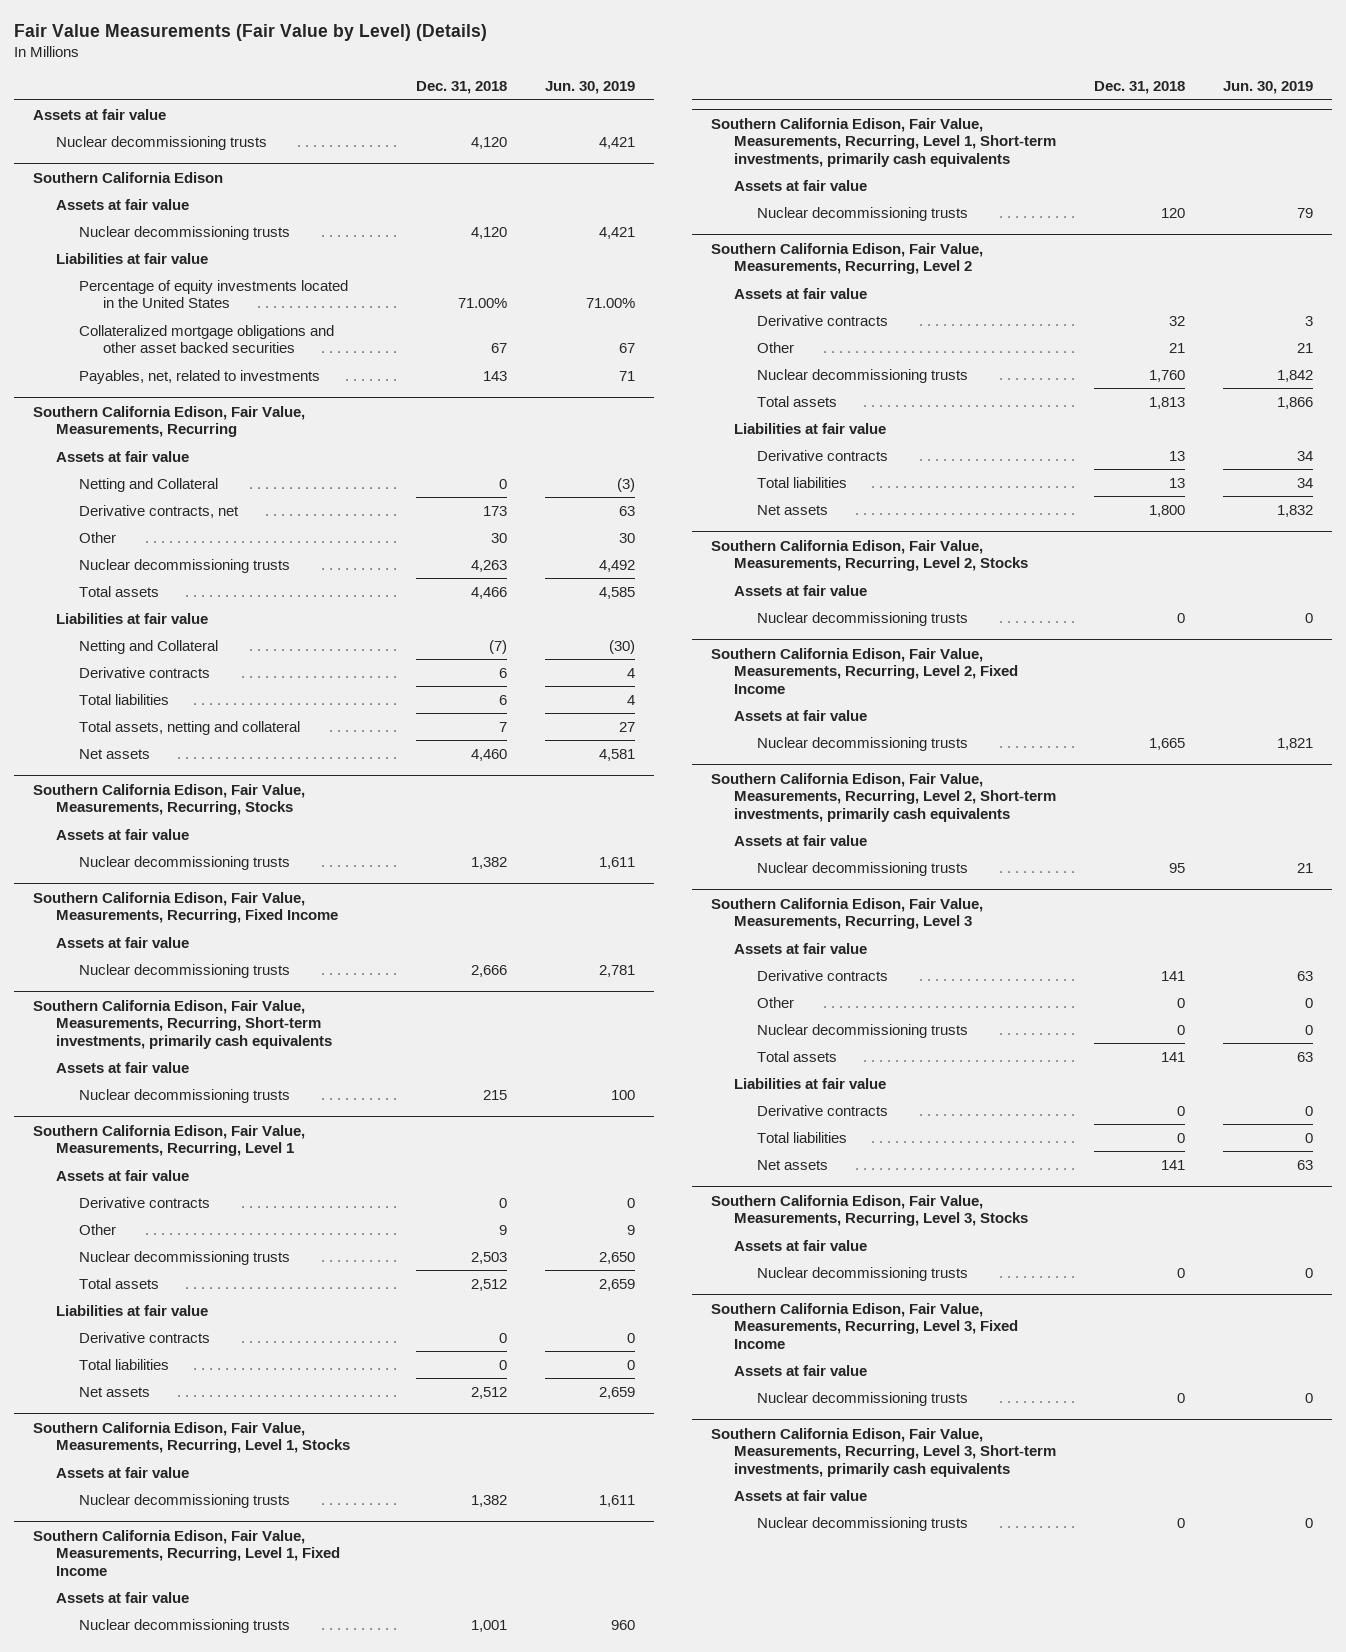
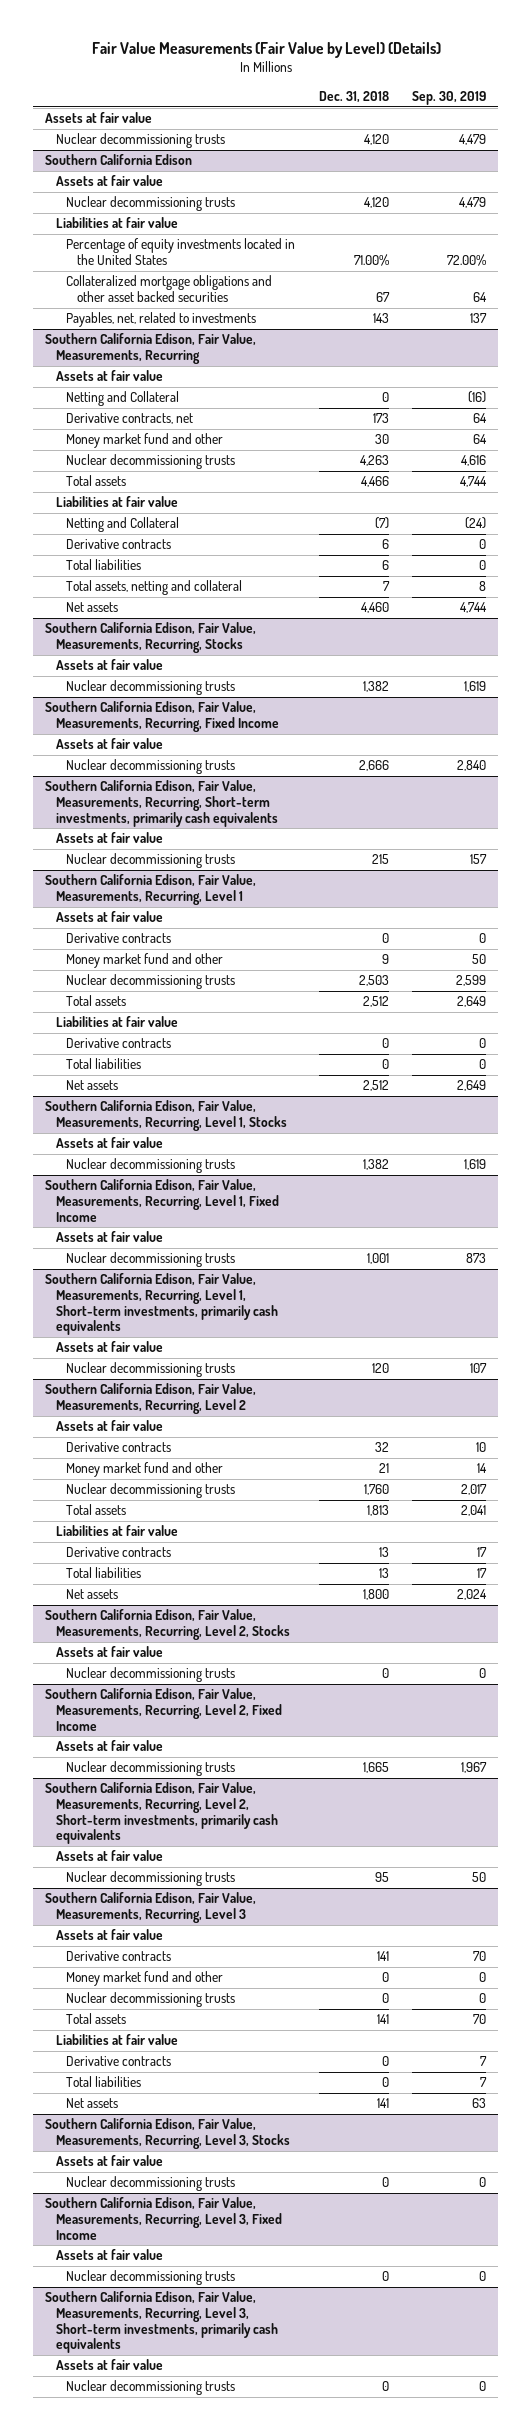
- | Dec. 31, 2018 | Jun. 30, 2019
+ | Dec. 31, 2018 | Sep. 30, 2019
@ Southern California Edison, Fair Value, Measurements, Recurring
- Other | 30 | 30
+ Money market fund and other | 30 | 64
@ Southern California Edison, Fair Value, Measurements, Recurring, Level 1
- Other | 9 | 9
+ Money market fund and other | 9 | 50
@ Southern California Edison, Fair Value, Measurements, Recurring, Level 2
- Other | 21 | 21
+ Money market fund and other | 21 | 14
@ Southern California Edison, Fair Value, Measurements, Recurring, Level 3
- Other | 0 | 0
+ Money market fund and other | 0 | 0

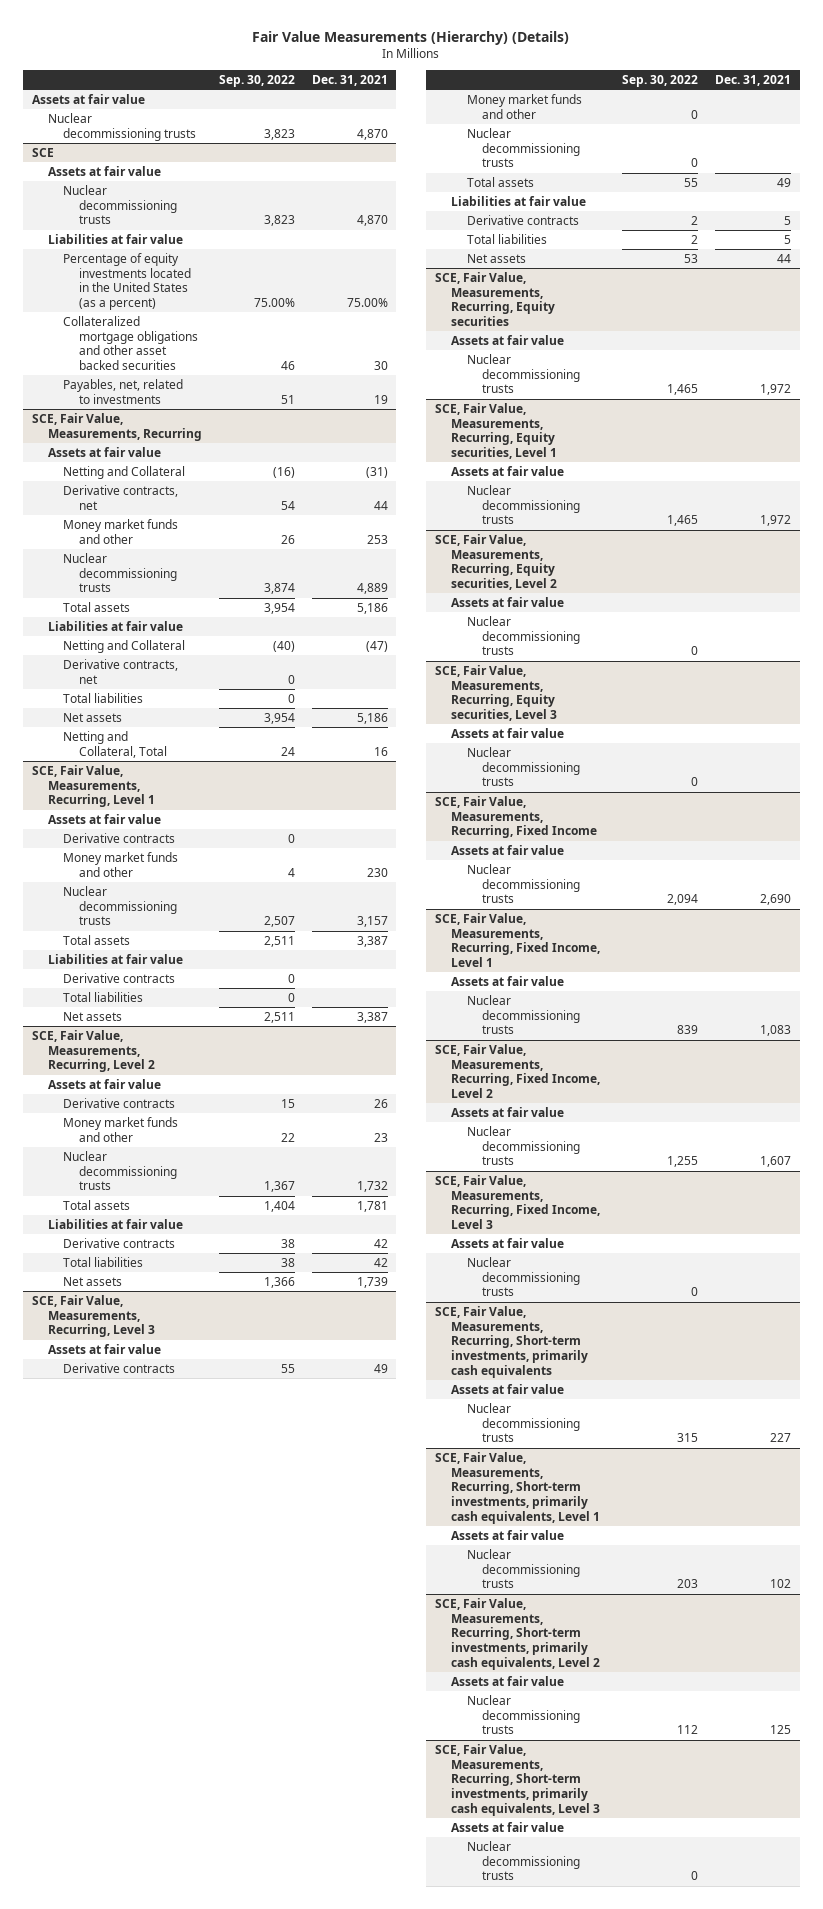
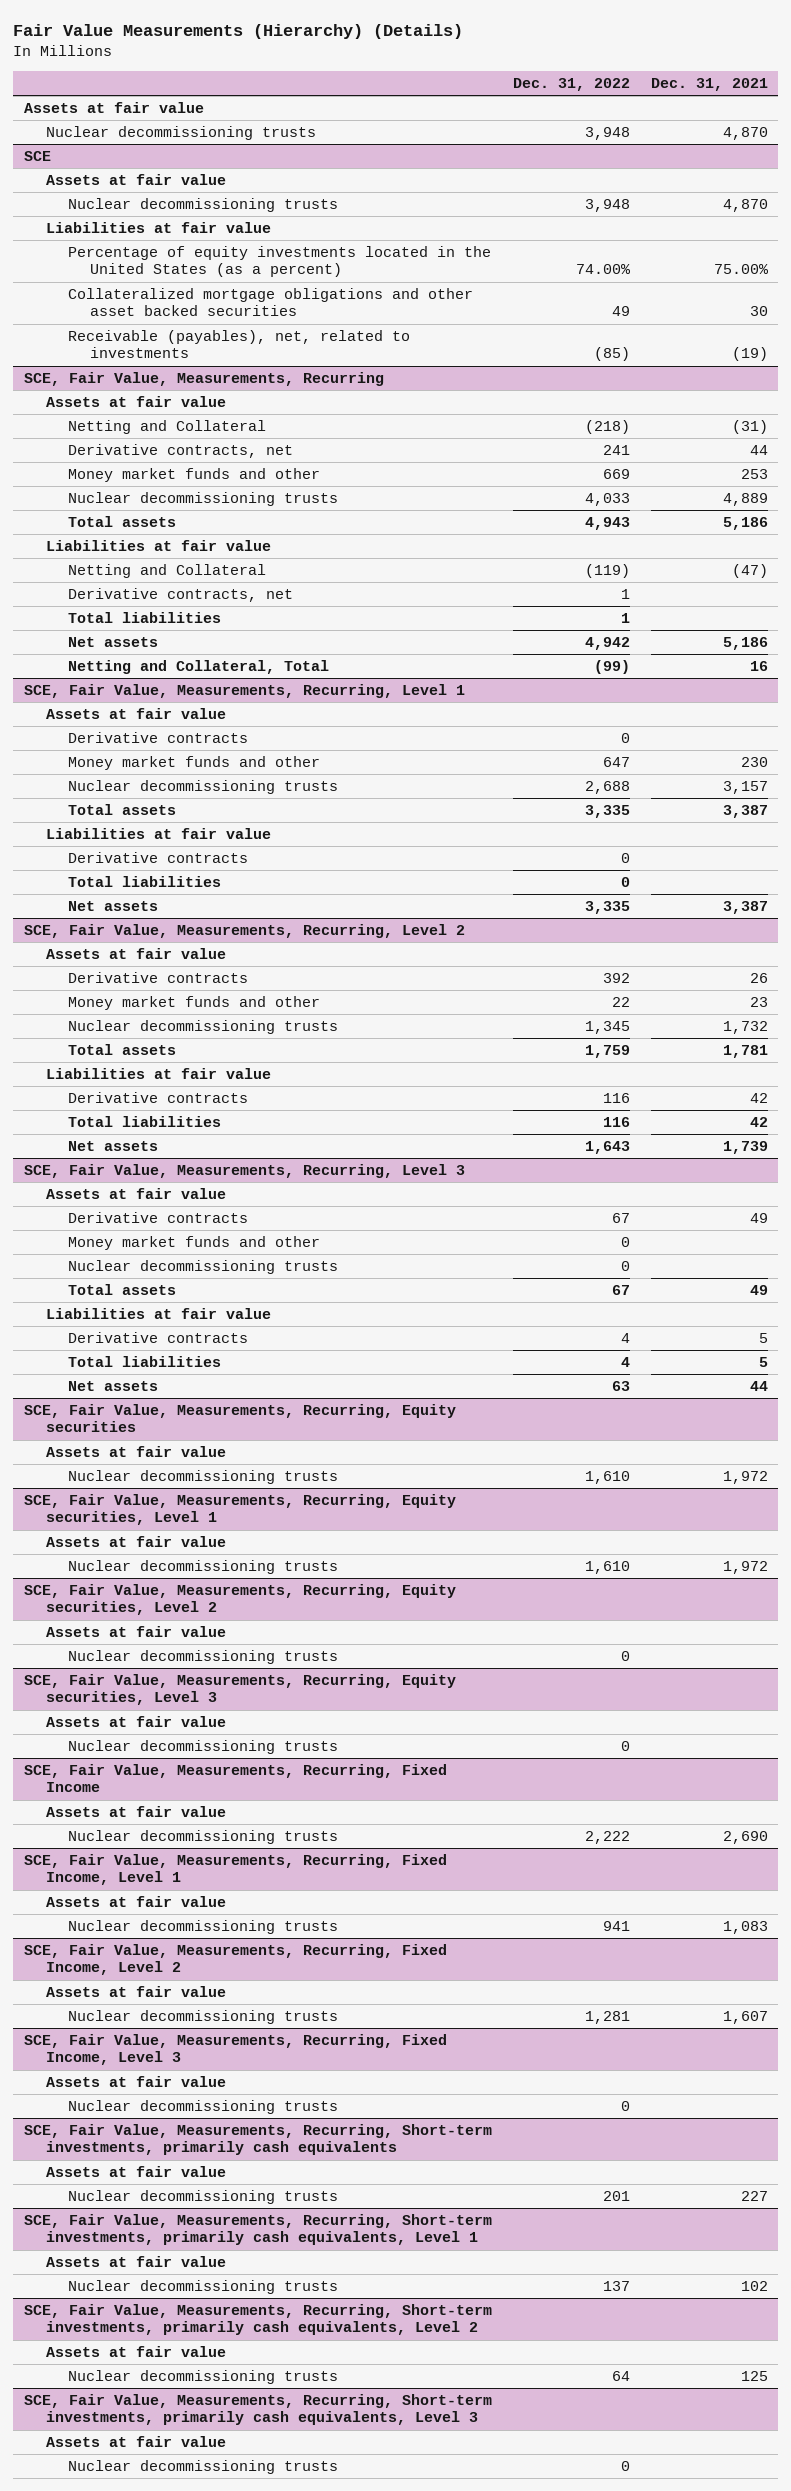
- | Sep. 30, 2022 | Dec. 31, 2021
+ | Dec. 31, 2022 | Dec. 31, 2021
@ SCE
- Payables, net, related to investments | 51 | 19
+ Receivable (payables), net, related to investments | (85) | (19)

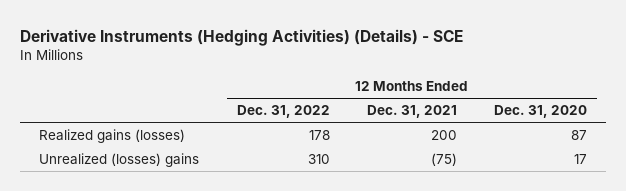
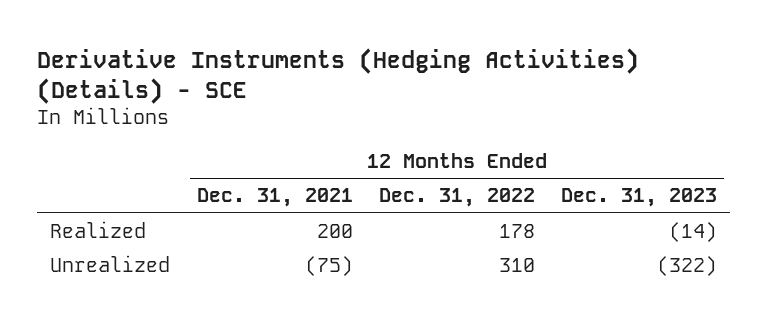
- | 12 Months Ended Dec. 31, 2022 | 12 Months Ended Dec. 31, 2021 | 12 Months Ended Dec. 31, 2020
+ | 12 Months Ended Dec. 31, 2021 | 12 Months Ended Dec. 31, 2022 | 12 Months Ended Dec. 31, 2023
- Realized gains (losses) | 178 | 200 | 87
- Unrealized (losses) gains | 310 | (75) | 17
+ Realized | 200 | 178 | (14)
+ Unrealized | (75) | 310 | (322)

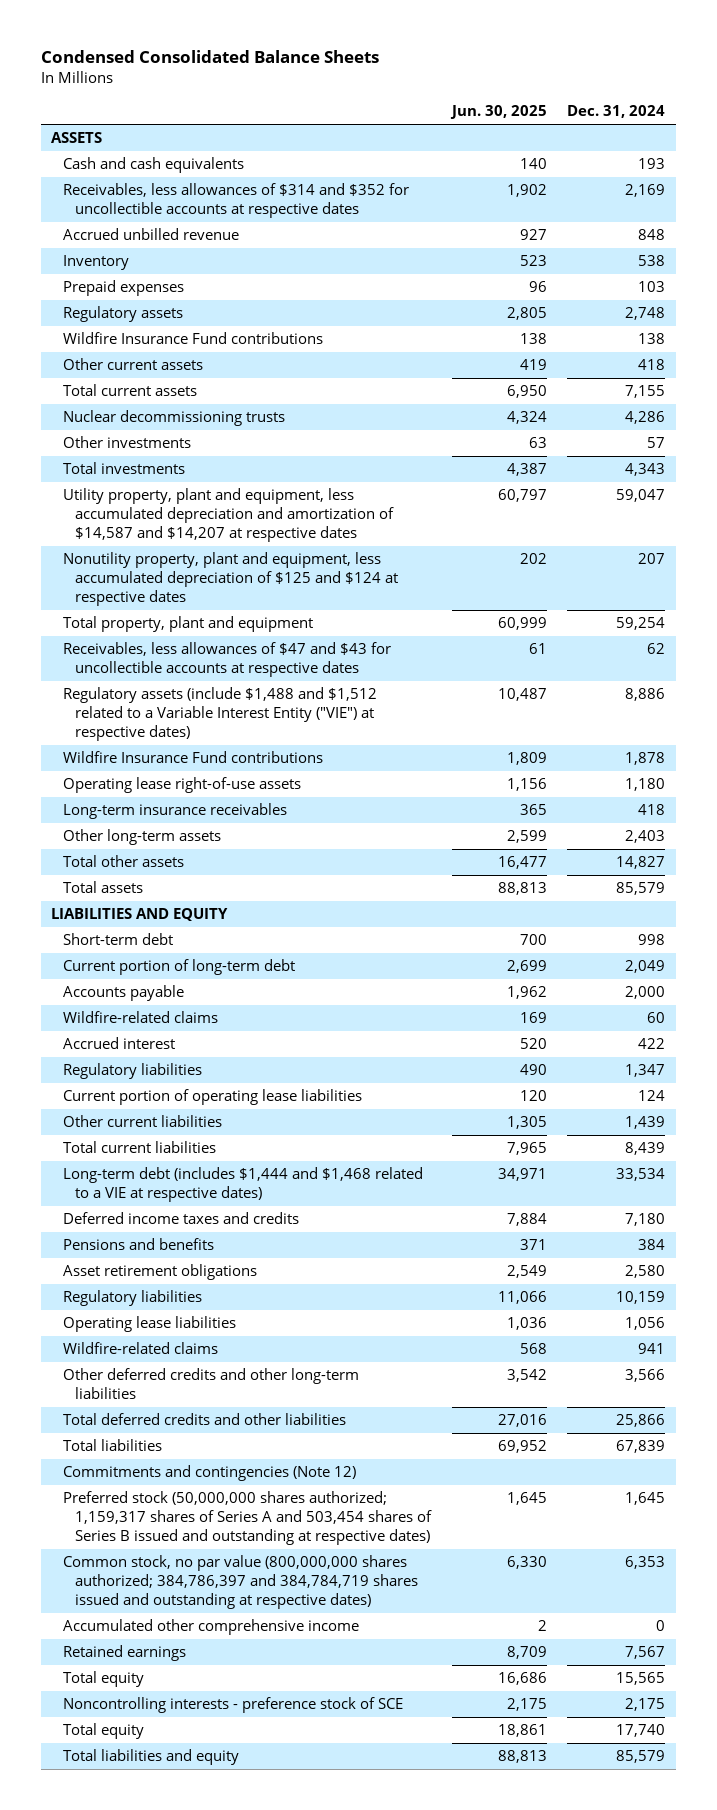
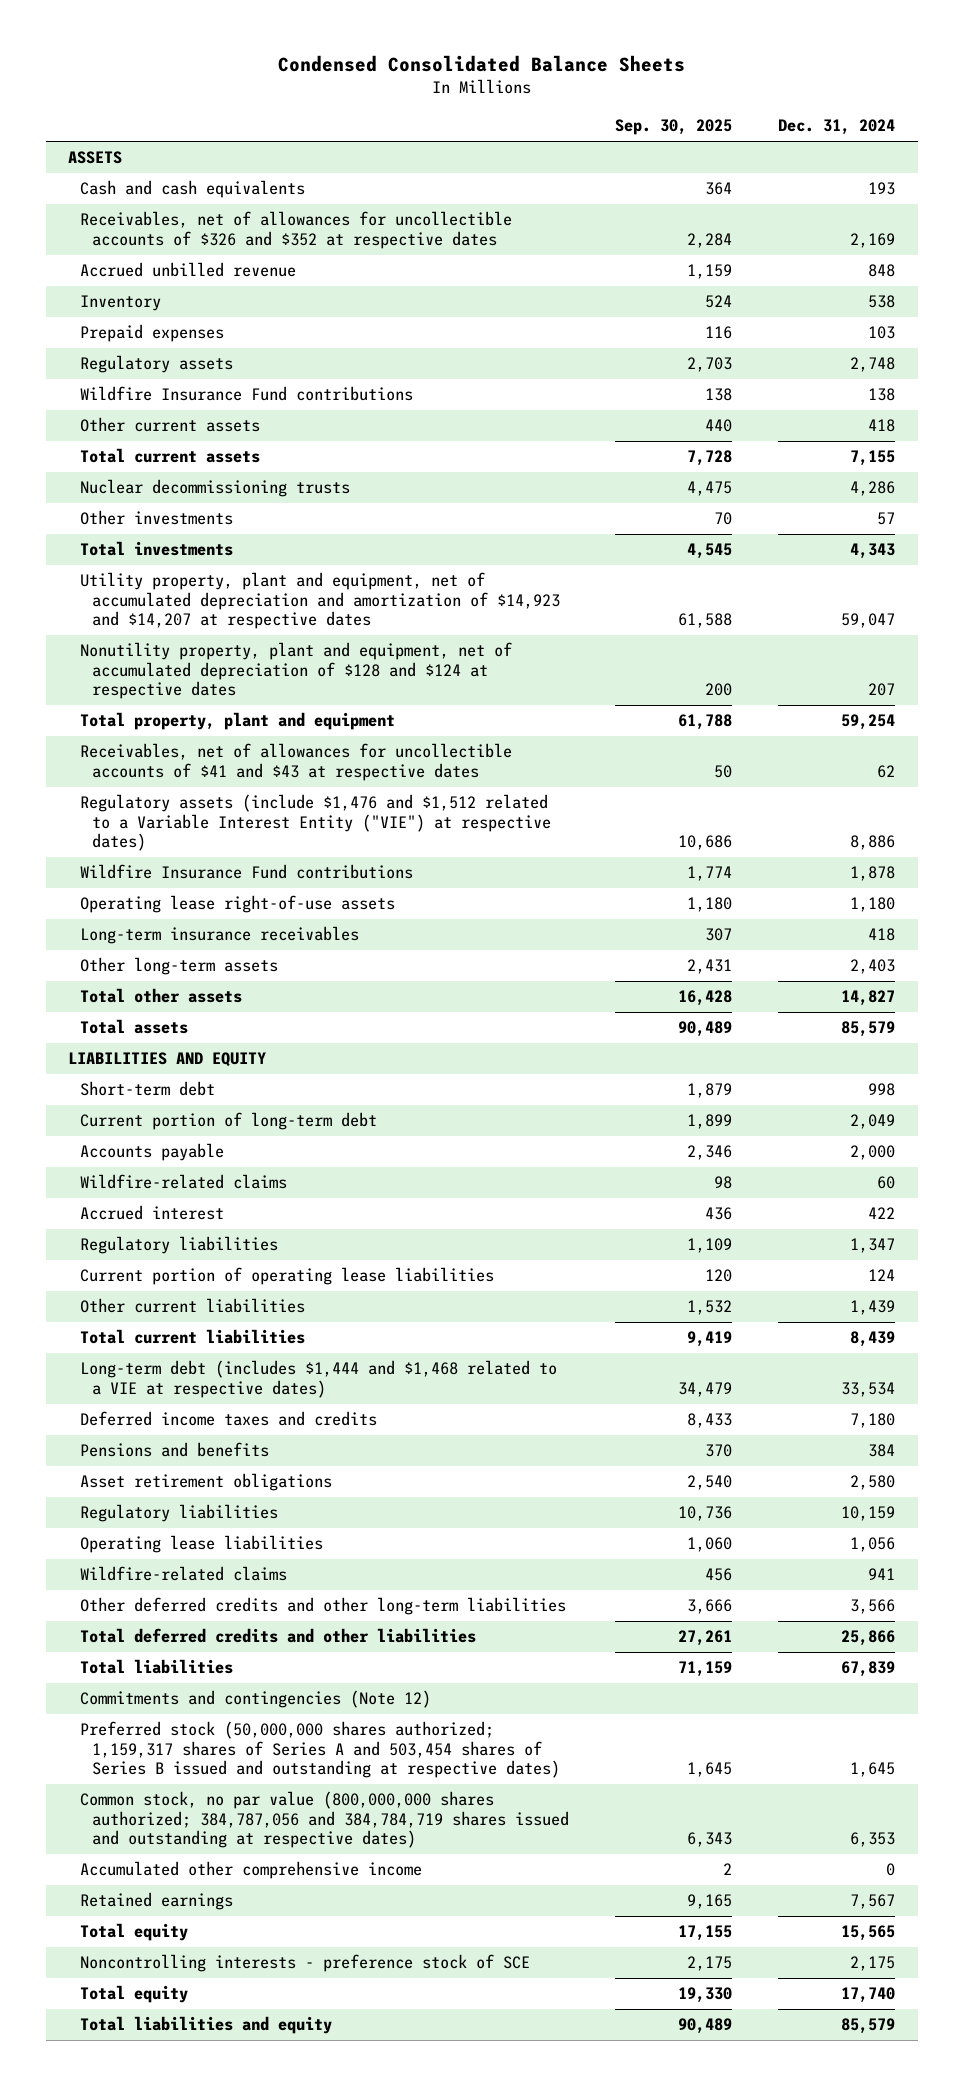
- | Jun. 30, 2025 | Dec. 31, 2024
+ | Sep. 30, 2025 | Dec. 31, 2024
- Receivables, less allowances of $314 and $352 for uncollectible accounts at respective dates | 1,902 | 2,169
+ Receivables, net of allowances for uncollectible accounts of $326 and $352 at respective dates | 2,284 | 2,169
- Utility property, plant and equipment, less accumulated depreciation and amortization of $14,587 and $14,207 at respective dates | 60,797 | 59,047
- Nonutility property, plant and equipment, less accumulated depreciation of $125 and $124 at respective dates | 202 | 207
+ Utility property, plant and equipment, net of accumulated depreciation and amortization of $14,923 and $14,207 at respective dates | 61,588 | 59,047
+ Nonutility property, plant and equipment, net of accumulated depreciation of $128 and $124 at respective dates | 200 | 207
- Receivables, less allowances of $47 and $43 for uncollectible accounts at respective dates | 61 | 62
- Regulatory assets (include $1,488 and $1,512 related to a Variable Interest Entity ("VIE") at respective dates) | 10,487 | 8,886
+ Receivables, net of allowances for uncollectible accounts of $41 and $43 at respective dates | 50 | 62
+ Regulatory assets (include $1,476 and $1,512 related to a Variable Interest Entity ("VIE") at respective dates) | 10,686 | 8,886
- Common stock, no par value (800,000,000 shares authorized; 384,786,397 and 384,784,719 shares issued and outstanding at respective dates) | 6,330 | 6,353
+ Common stock, no par value (800,000,000 shares authorized; 384,787,056 and 384,784,719 shares issued and outstanding at respective dates) | 6,343 | 6,353

